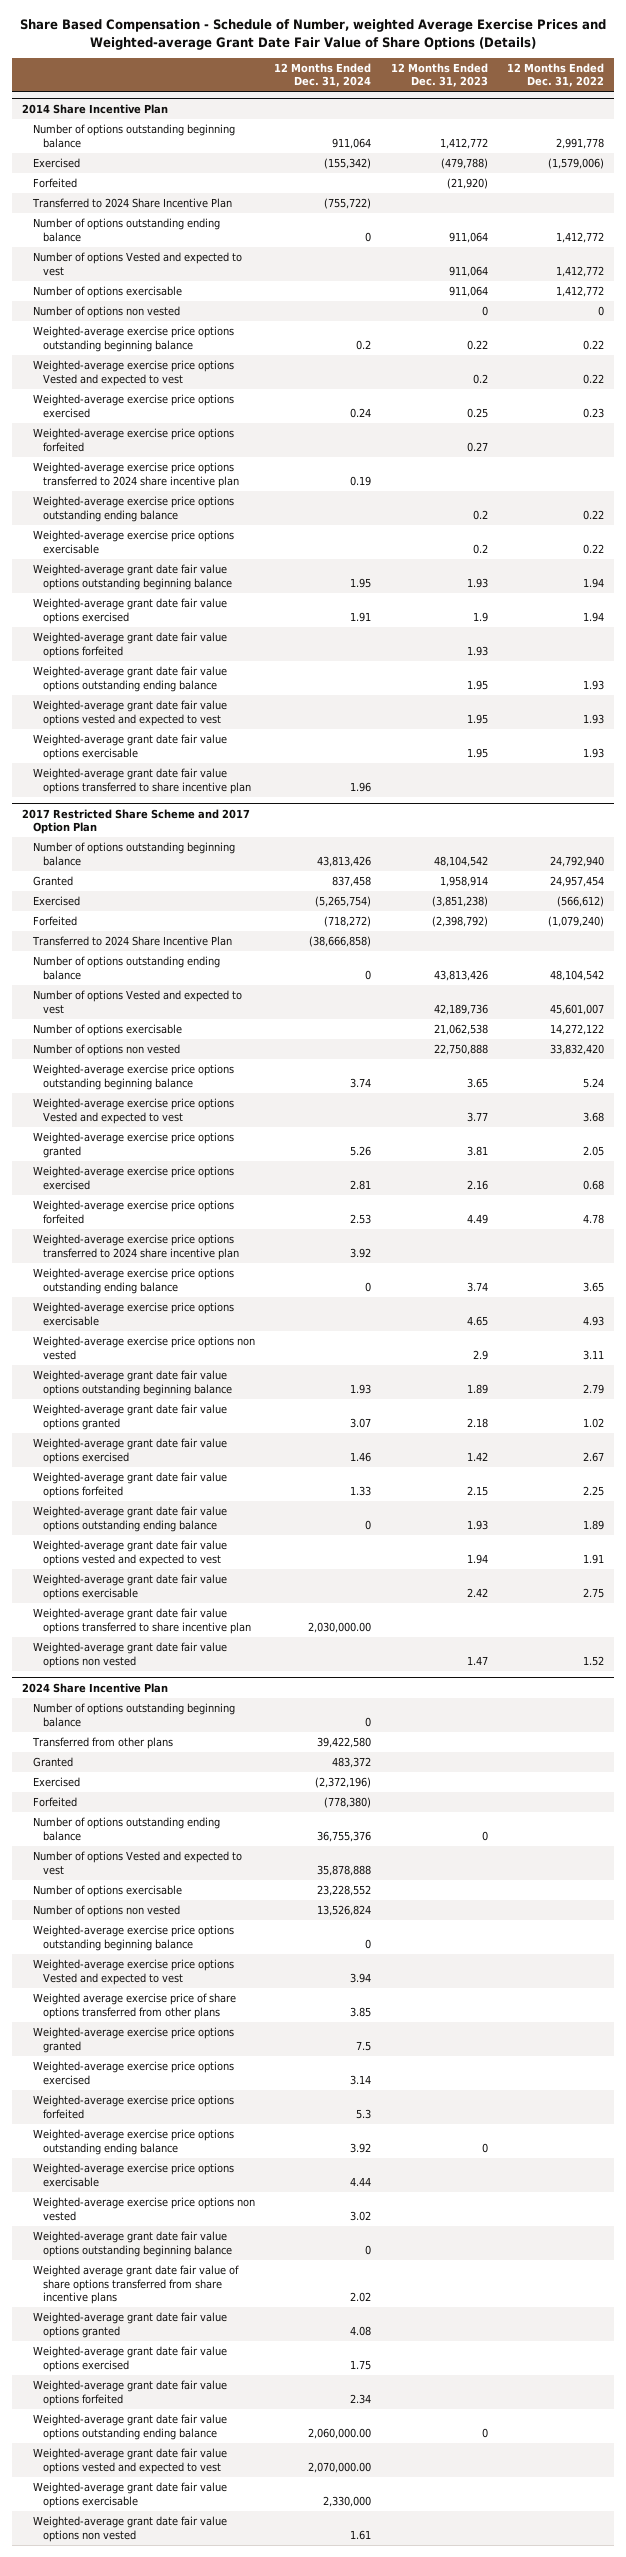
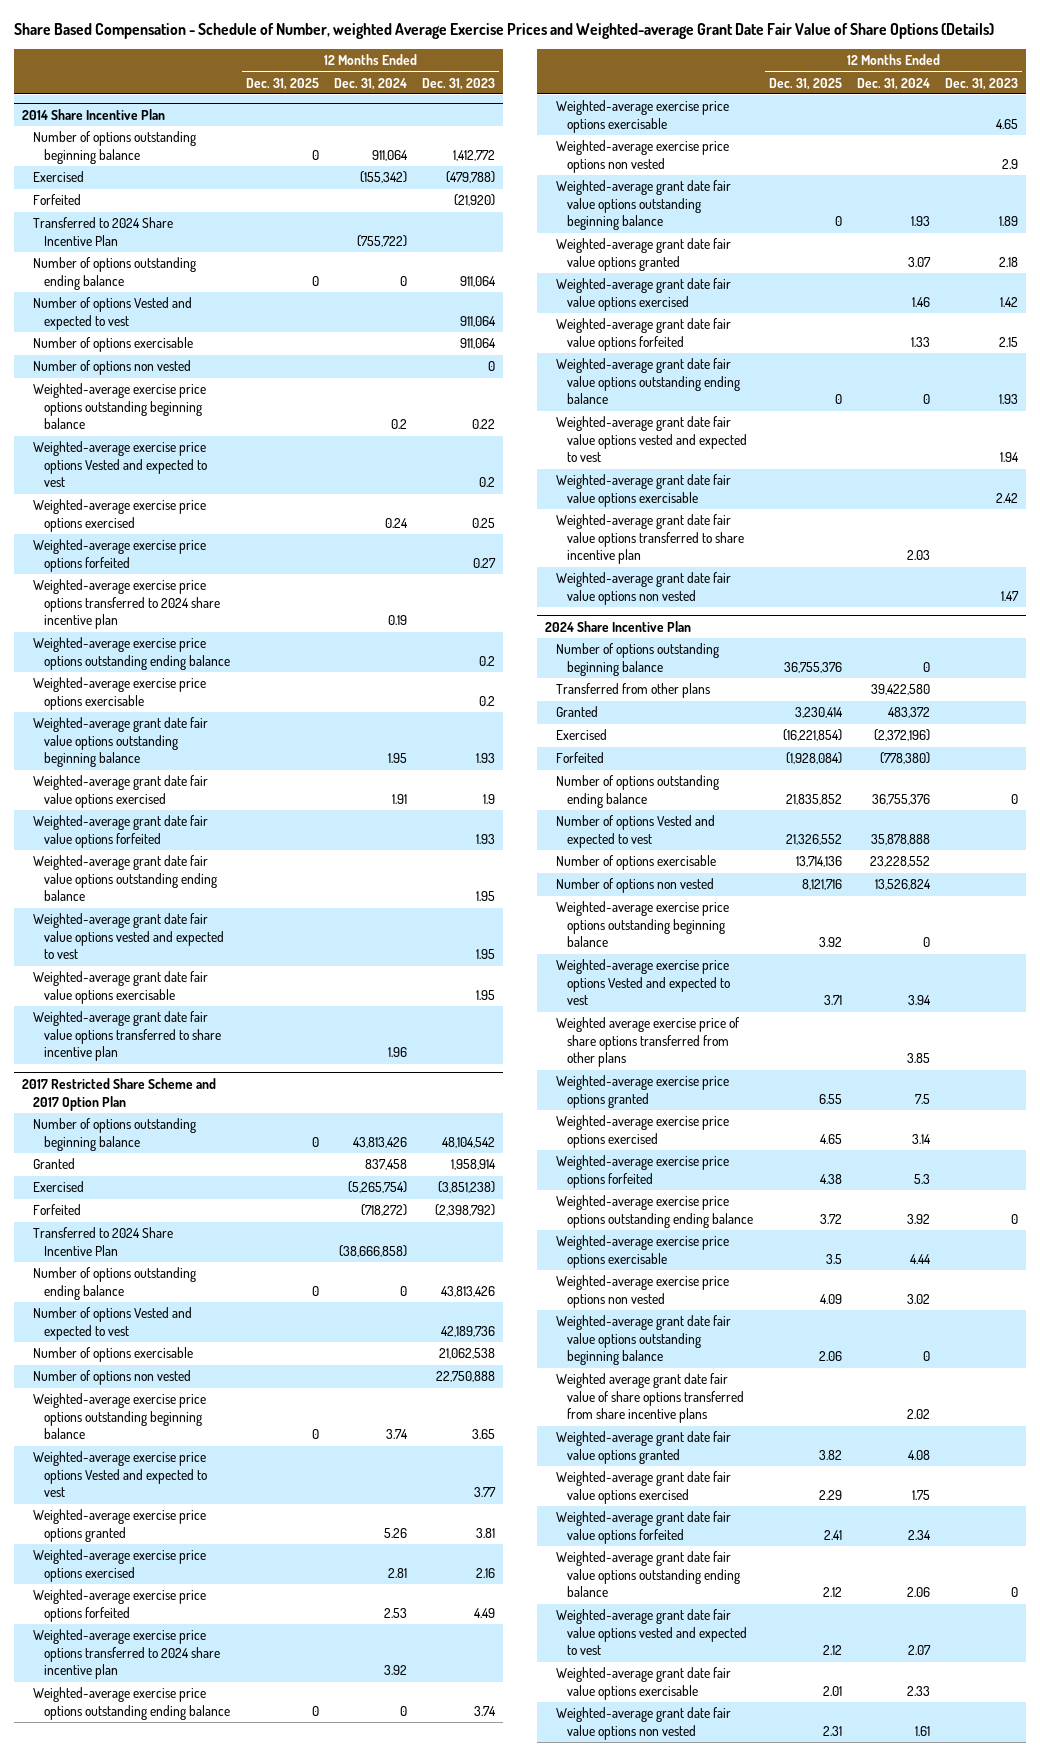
- | 12 Months Ended Dec. 31, 2024 | 12 Months Ended Dec. 31, 2023 | 12 Months Ended Dec. 31, 2022
+ | 12 Months Ended Dec. 31, 2025 | 12 Months Ended Dec. 31, 2024 | 12 Months Ended Dec. 31, 2023
@ 2017 Restricted Share Scheme and 2017 Option Plan
- Weighted-average grant date fair value options transferred to share incentive plan | 2,030,000.00 | |
+ Weighted-average grant date fair value options transferred to share incentive plan | | 2.03 |
@ 2024 Share Incentive Plan
- Weighted-average grant date fair value options outstanding ending balance | 2,060,000.00 | 0 |
- Weighted-average grant date fair value options vested and expected to vest | 2,070,000.00 | |
- Weighted-average grant date fair value options exercisable | 2,330,000 | |
+ Weighted-average grant date fair value options outstanding ending balance | 2.12 | 2.06 | 0
+ Weighted-average grant date fair value options vested and expected to vest | 2.12 | 2.07 |
+ Weighted-average grant date fair value options exercisable | 2.01 | 2.33 |

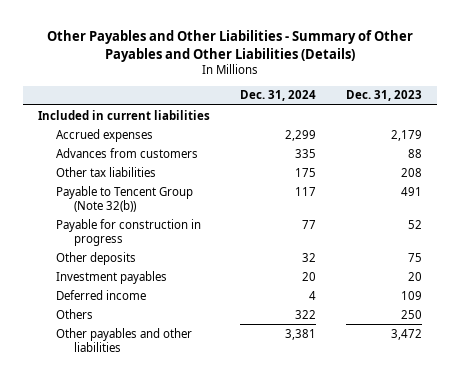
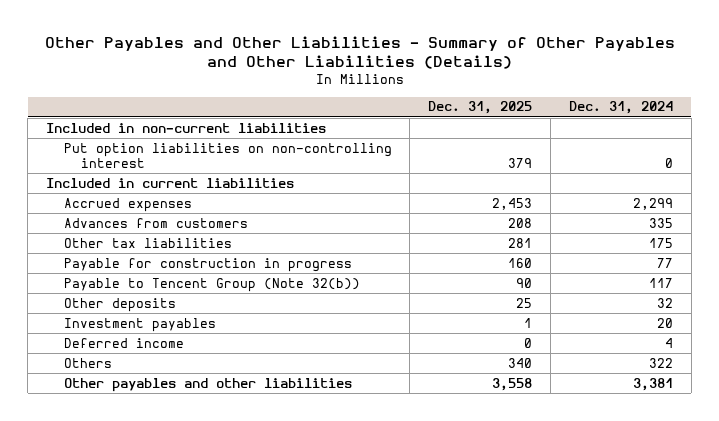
- | Dec. 31, 2024 | Dec. 31, 2023
+ | Dec. 31, 2025 | Dec. 31, 2024
+ Included in non-current liabilities
+ Put option liabilities on non-controlling interest | 379 | 0
moved down: Payable to Tencent Group (Note 32(b)) | 90 | 117

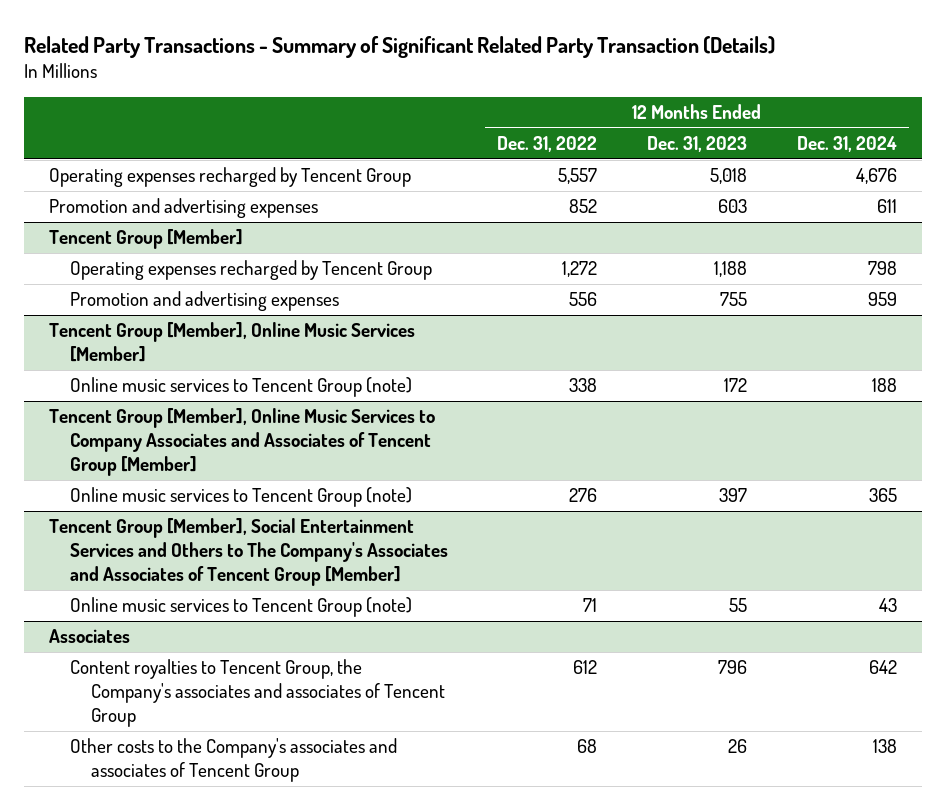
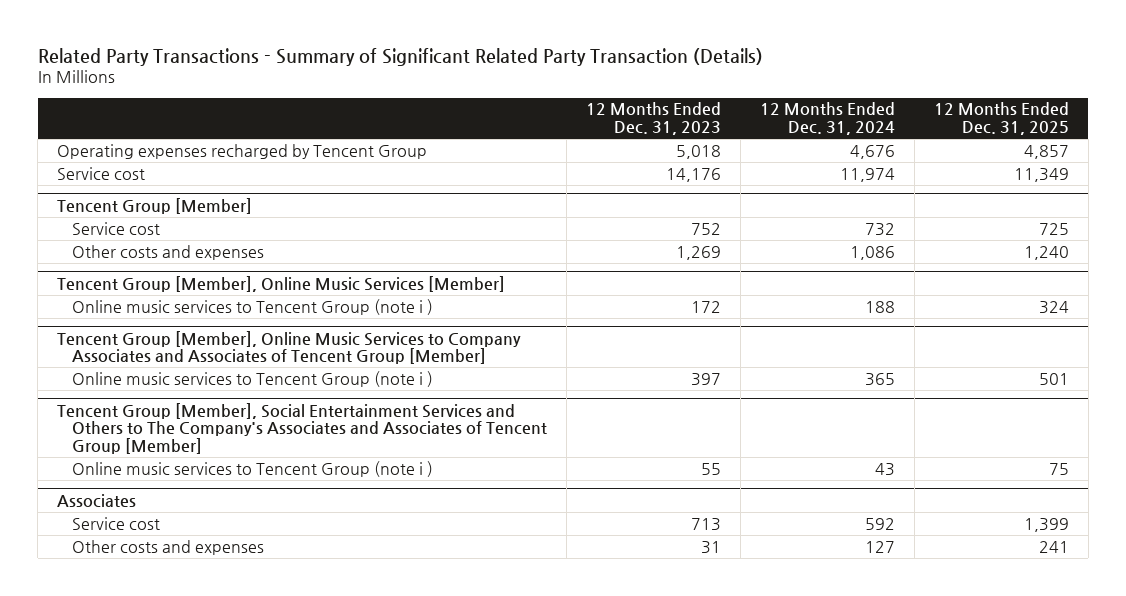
- | 12 Months Ended Dec. 31, 2022 | 12 Months Ended Dec. 31, 2023 | 12 Months Ended Dec. 31, 2024
+ | 12 Months Ended Dec. 31, 2023 | 12 Months Ended Dec. 31, 2024 | 12 Months Ended Dec. 31, 2025
- Promotion and advertising expenses | 852 | 603 | 611
+ Service cost | 14,176 | 11,974 | 11,349
@ Tencent Group [Member]
- Operating expenses recharged by Tencent Group | 1,272 | 1,188 | 798
- Promotion and advertising expenses | 556 | 755 | 959
+ Service cost | 752 | 732 | 725
+ Other costs and expenses | 1,269 | 1,086 | 1,240
@ Tencent Group [Member], Online Music Services [Member]
- Online music services to Tencent Group (note) | 338 | 172 | 188
+ Online music services to Tencent Group (note i ) | 172 | 188 | 324
@ Tencent Group [Member], Online Music Services to Company Associates and Associates of Tencent Group [Member]
- Online music services to Tencent Group (note) | 276 | 397 | 365
+ Online music services to Tencent Group (note i ) | 397 | 365 | 501
@ Tencent Group [Member], Social Entertainment Services and Others to The Company's Associates and Associates of Tencent Group [Member]
- Online music services to Tencent Group (note) | 71 | 55 | 43
+ Online music services to Tencent Group (note i ) | 55 | 43 | 75
@ Associates
- Content royalties to Tencent Group, the Company's associates and associates of Tencent Group | 612 | 796 | 642
- Other costs to the Company's associates and associates of Tencent Group | 68 | 26 | 138
+ Service cost | 713 | 592 | 1,399
+ Other costs and expenses | 31 | 127 | 241

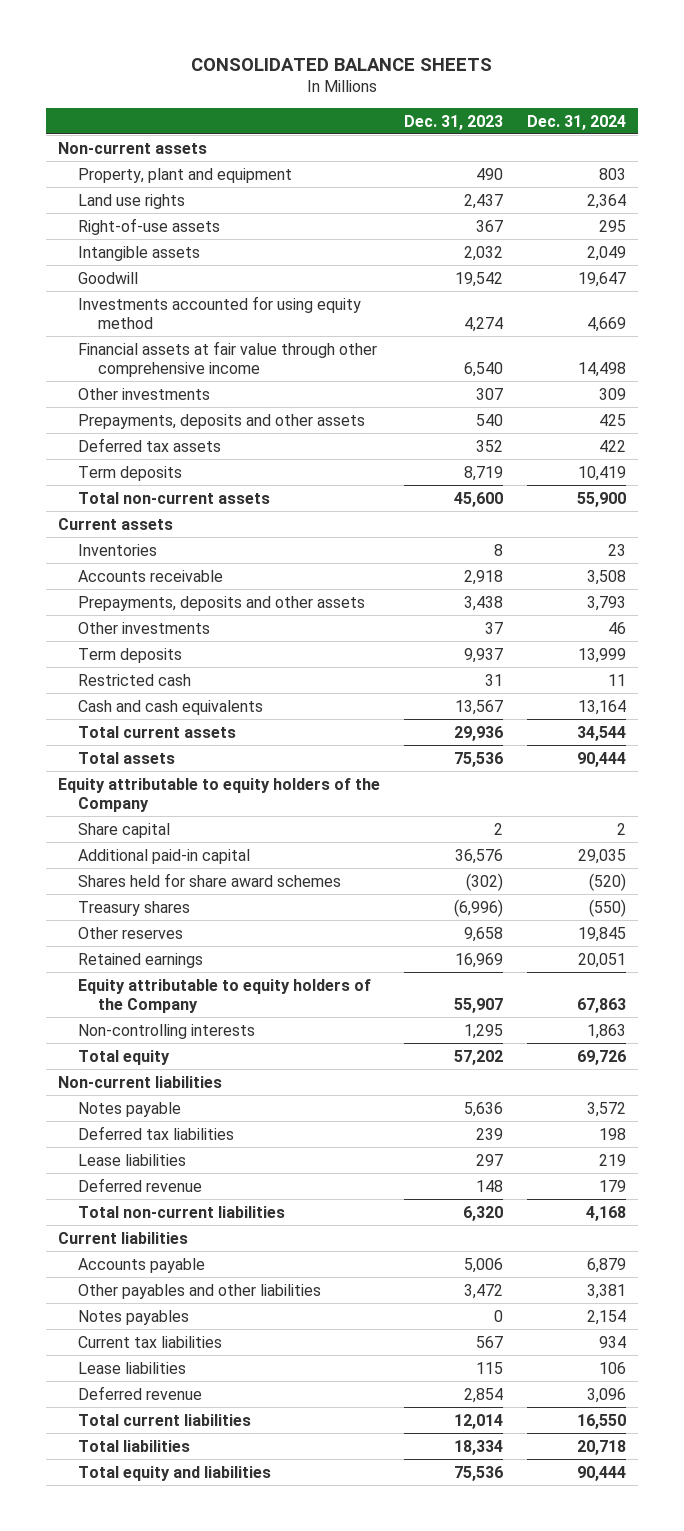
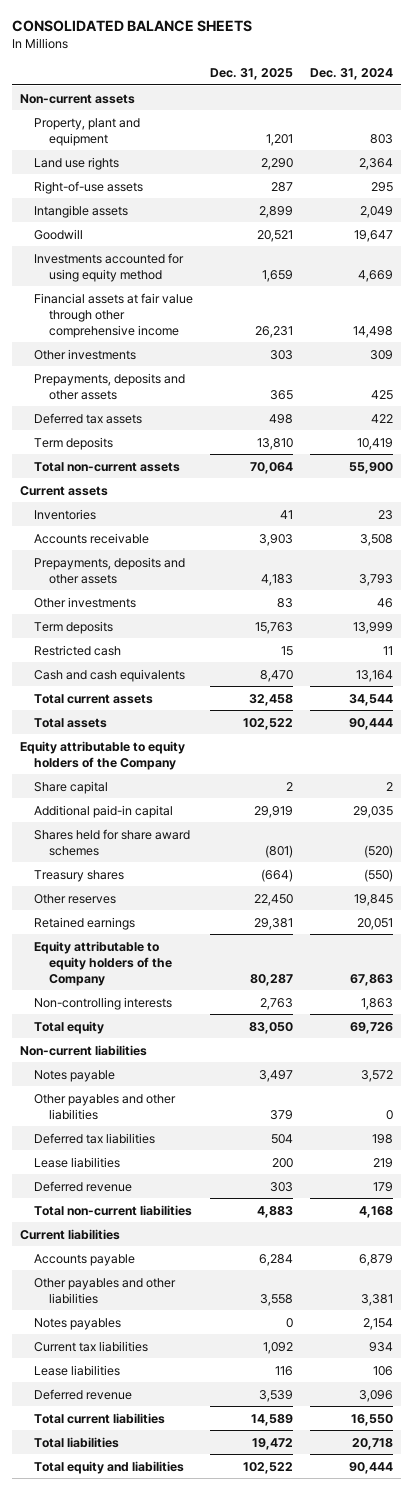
- | Dec. 31, 2023 | Dec. 31, 2024
+ | Dec. 31, 2025 | Dec. 31, 2024
+ Other payables and other liabilities | 379 | 0

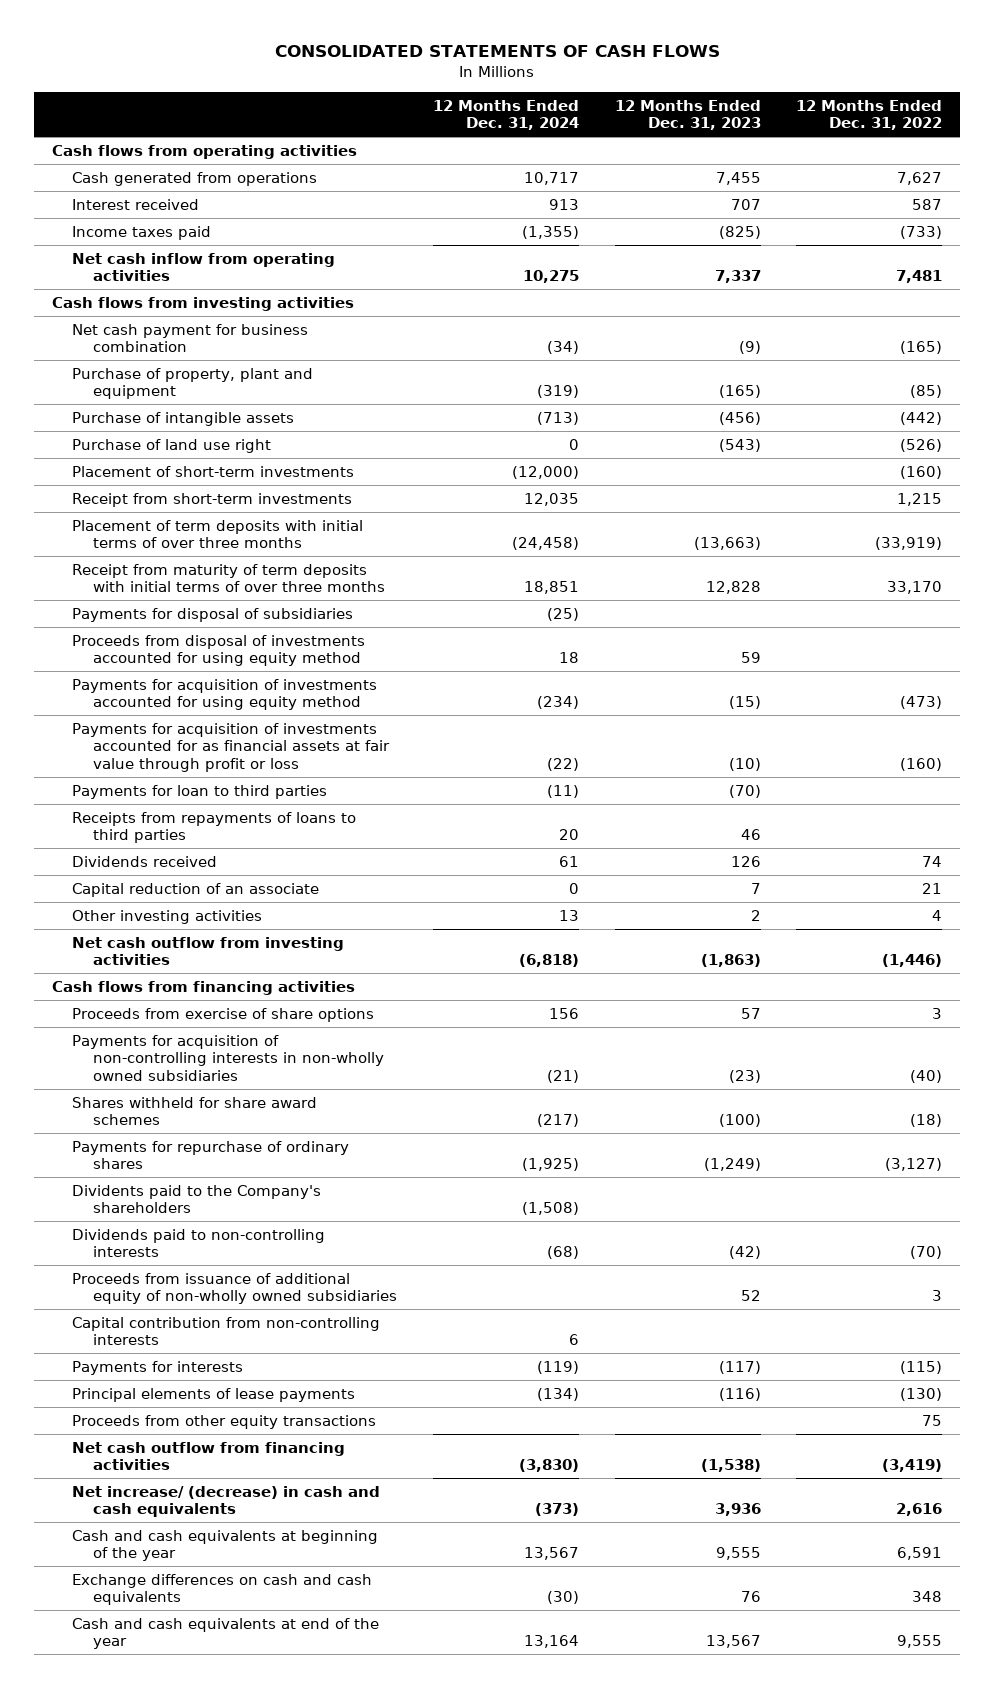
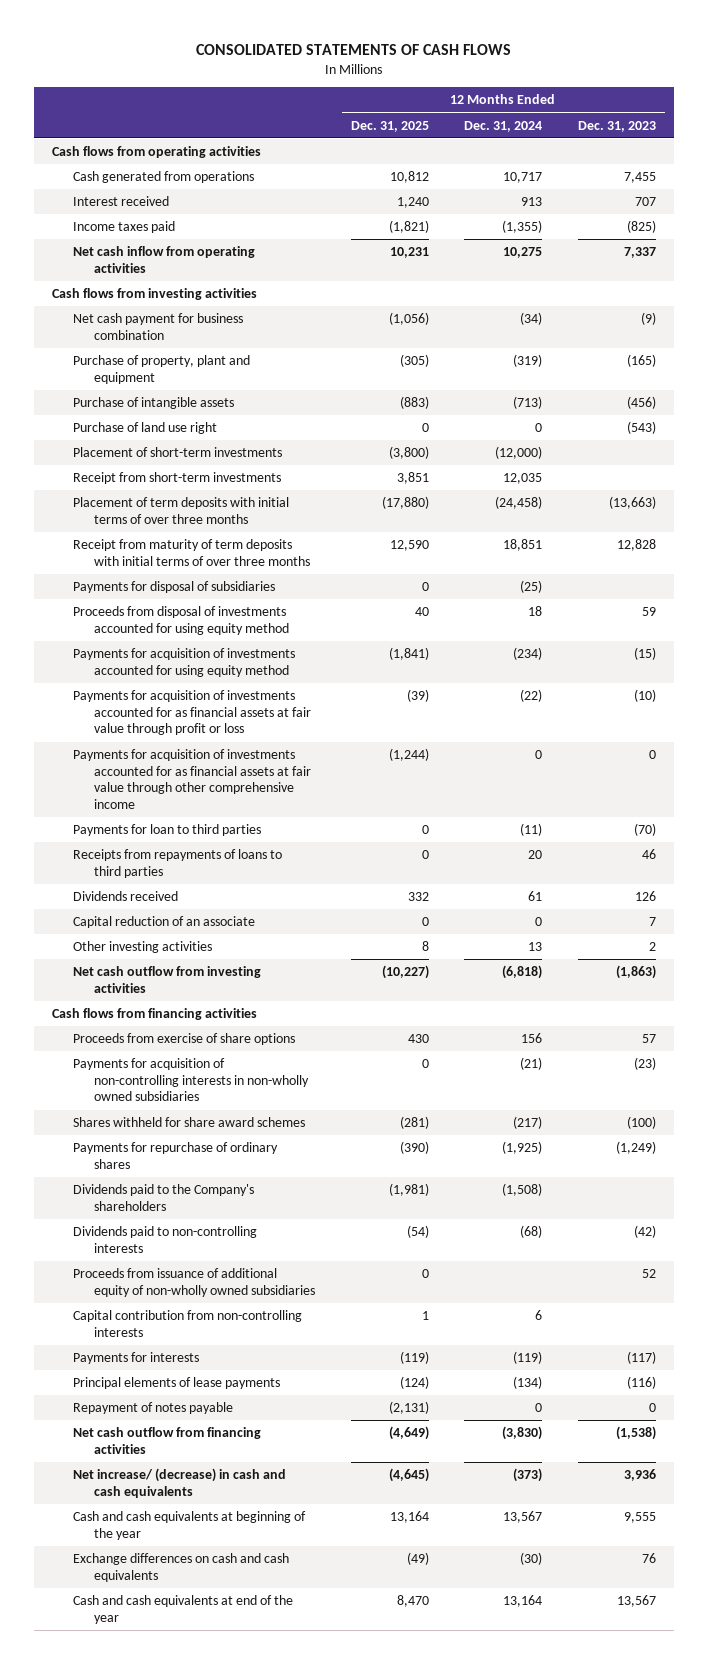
- | 12 Months Ended Dec. 31, 2024 | 12 Months Ended Dec. 31, 2023 | 12 Months Ended Dec. 31, 2022
+ | 12 Months Ended Dec. 31, 2025 | 12 Months Ended Dec. 31, 2024 | 12 Months Ended Dec. 31, 2023
+ Payments for acquisition of investments accounted for as financial assets at fair value through other comprehensive income | (1,244) | 0 | 0
- Dividents paid to the Company's shareholders | (1,508) | |
+ Dividends paid to the Company's shareholders | (1,981) | (1,508) |
- Proceeds from other equity transactions | | | 75
+ Repayment of notes payable | (2,131) | 0 | 0

